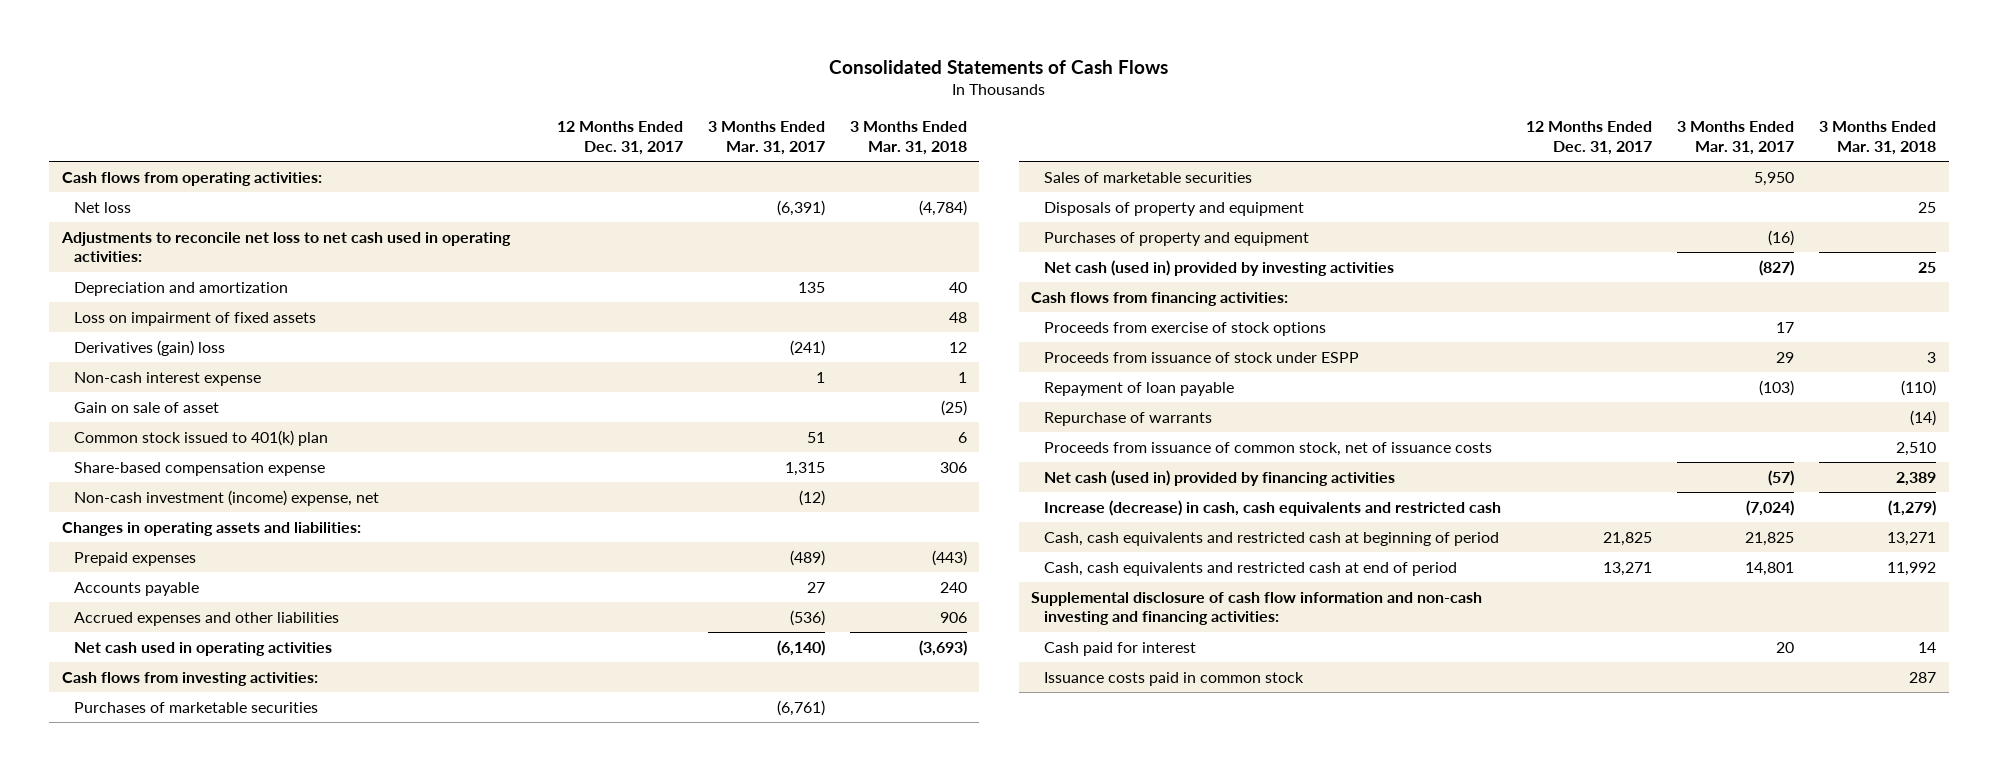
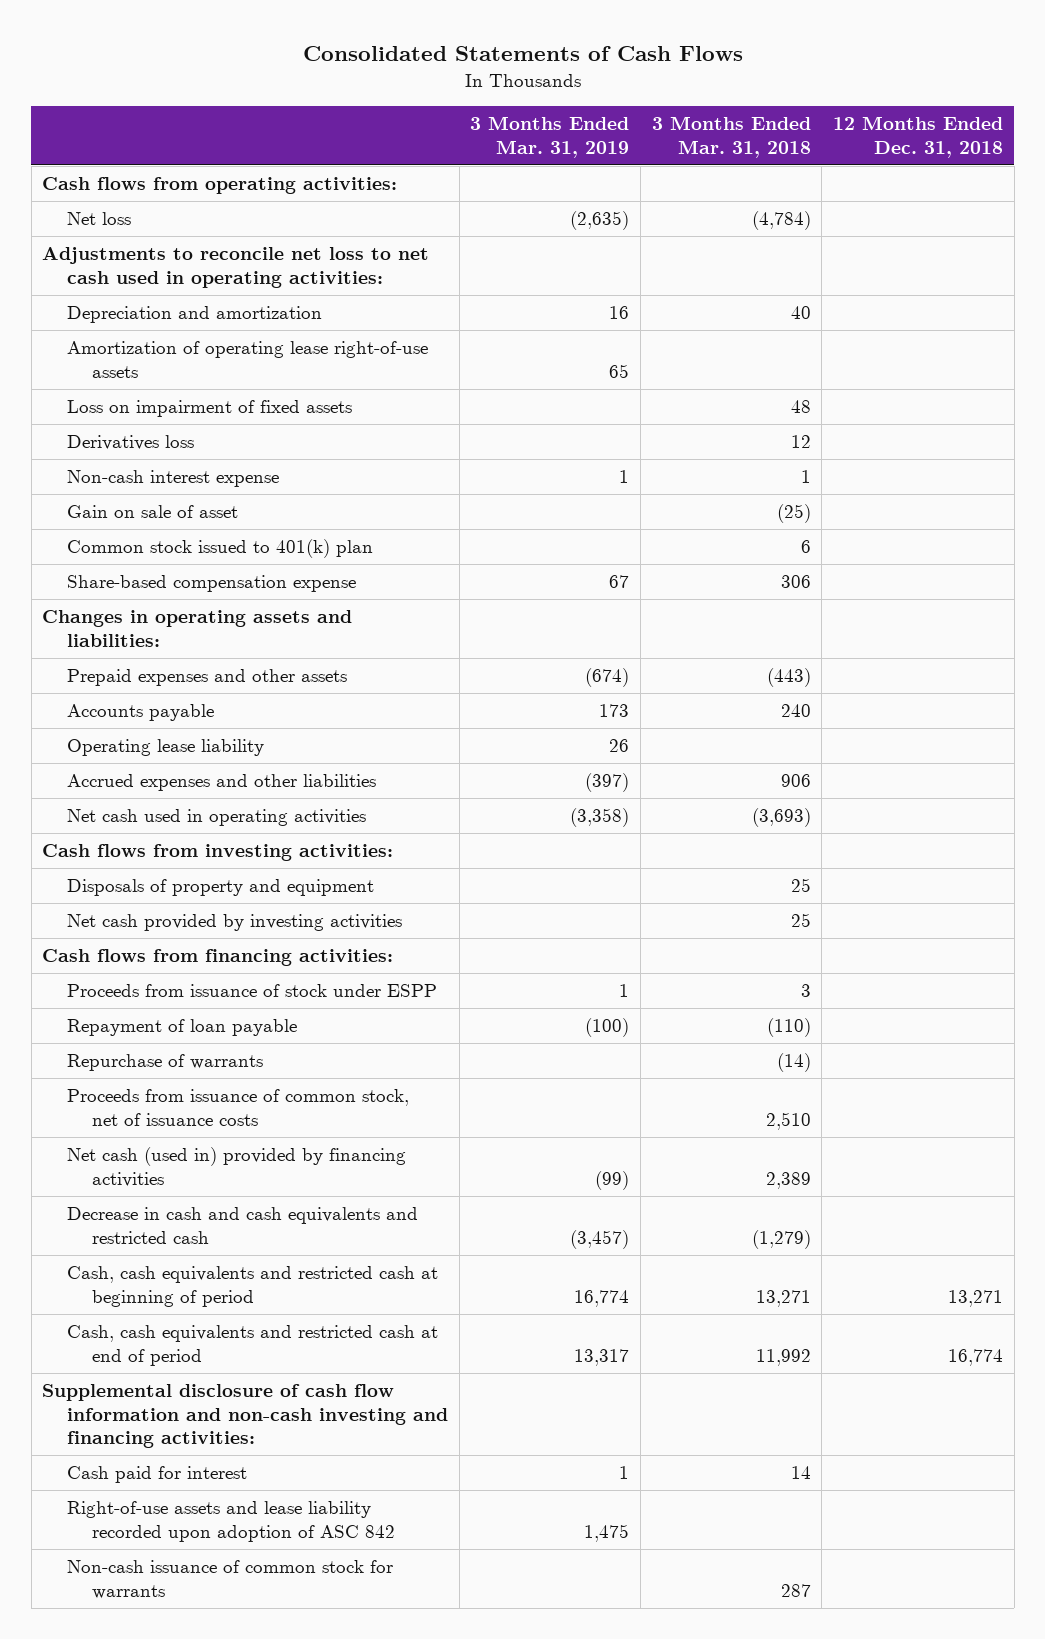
- | 12 Months Ended Dec. 31, 2017 | 3 Months Ended Mar. 31, 2017 | 3 Months Ended Mar. 31, 2018
+ | 3 Months Ended Mar. 31, 2019 | 3 Months Ended Mar. 31, 2018 | 12 Months Ended Dec. 31, 2018
+ Amortization of operating lease right-of-use assets | 65 | |
- Derivatives (gain) loss | | (241) | 12
+ Derivatives loss | | 12 |
- Non-cash investment (income) expense, net | | (12) |
- Prepaid expenses | | (489) | (443)
+ Prepaid expenses and other assets | (674) | (443) |
+ Operating lease liability | 26 | |
- Purchases of marketable securities | | (6,761) |
- Sales of marketable securities | | 5,950 |
- Purchases of property and equipment | | (16) |
- Net cash (used in) provided by investing activities | | (827) | 25
+ Net cash provided by investing activities | | 25 |
- Proceeds from exercise of stock options | | 17 |
- Increase (decrease) in cash, cash equivalents and restricted cash | | (7,024) | (1,279)
+ Decrease in cash and cash equivalents and restricted cash | (3,457) | (1,279) |
- Issuance costs paid in common stock | | | 287
+ Right-of-use assets and lease liability recorded upon adoption of ASC 842 | 1,475 | |
+ Non-cash issuance of common stock for warrants | | 287 |

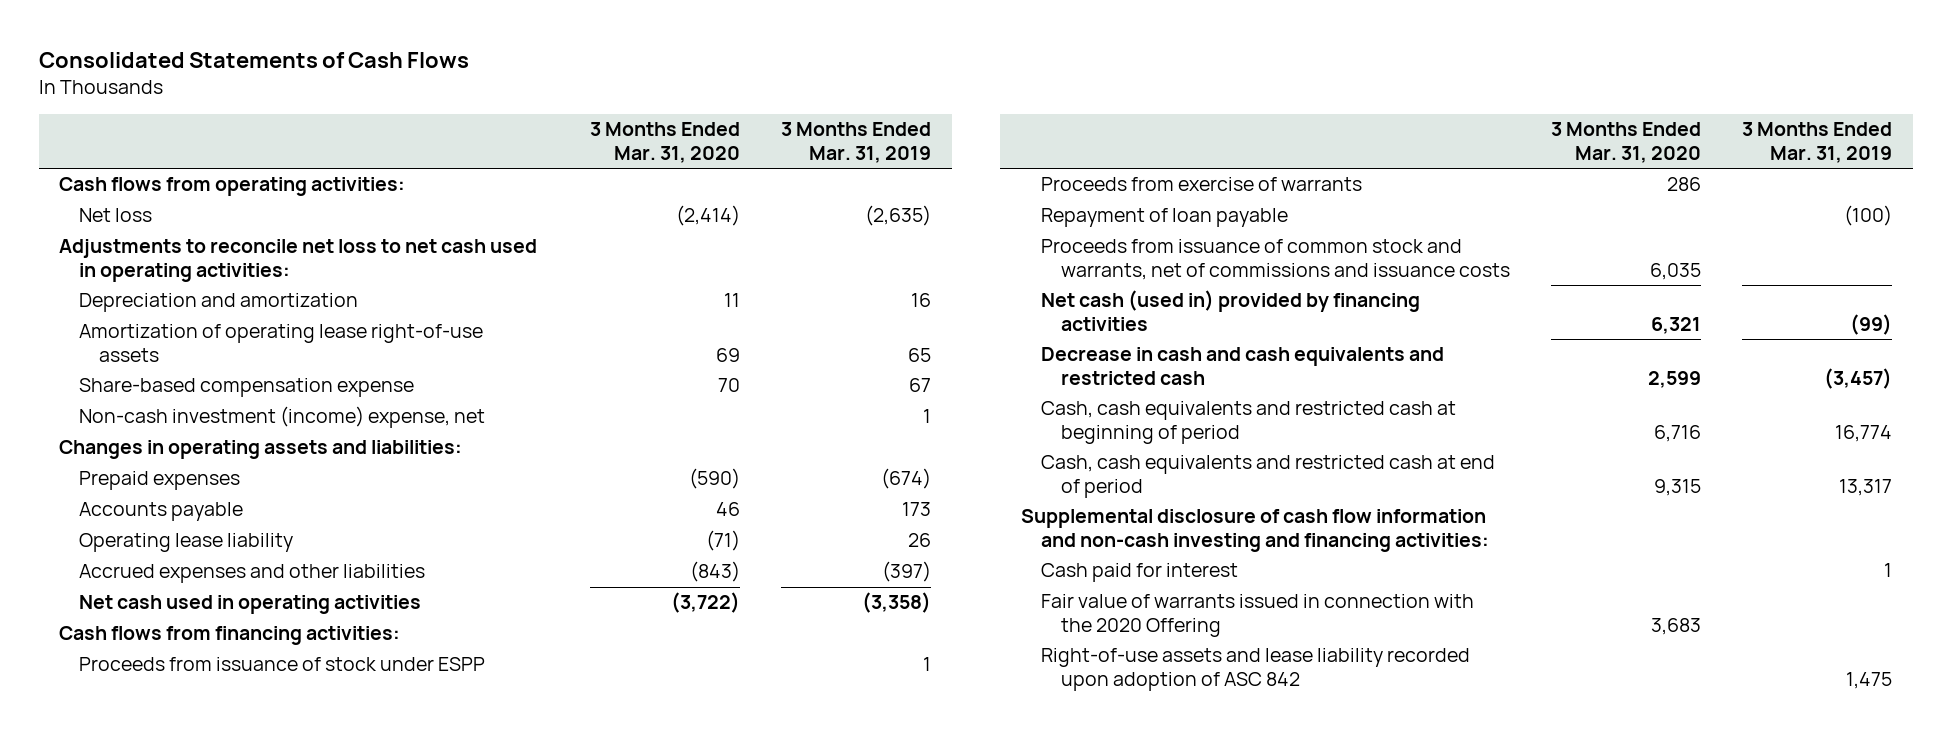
- | 3 Months Ended Mar. 31, 2019 | 3 Months Ended Mar. 31, 2018 | 12 Months Ended Dec. 31, 2018
+ | 3 Months Ended Mar. 31, 2020 | 3 Months Ended Mar. 31, 2019
- Loss on impairment of fixed assets | | 48 |
- Derivatives loss | | 12 |
- Non-cash interest expense | 1 | 1 |
- Gain on sale of asset | | (25) |
- Common stock issued to 401(k) plan | | 6 |
+ Non-cash investment (income) expense, net | | 1
- Prepaid expenses and other assets | (674) | (443) |
+ Prepaid expenses | (590) | (674)
- Cash flows from investing activities:
- Disposals of property and equipment | | 25 |
- Net cash provided by investing activities | | 25 |
+ Proceeds from exercise of warrants | 286 |
- Repurchase of warrants | | (14) |
- Proceeds from issuance of common stock, net of issuance costs | | 2,510 |
+ Proceeds from issuance of common stock and warrants, net of commissions and issuance costs | 6,035 |
+ Fair value of warrants issued in connection with the 2020 Offering | 3,683 |
- Non-cash issuance of common stock for warrants | | 287 |

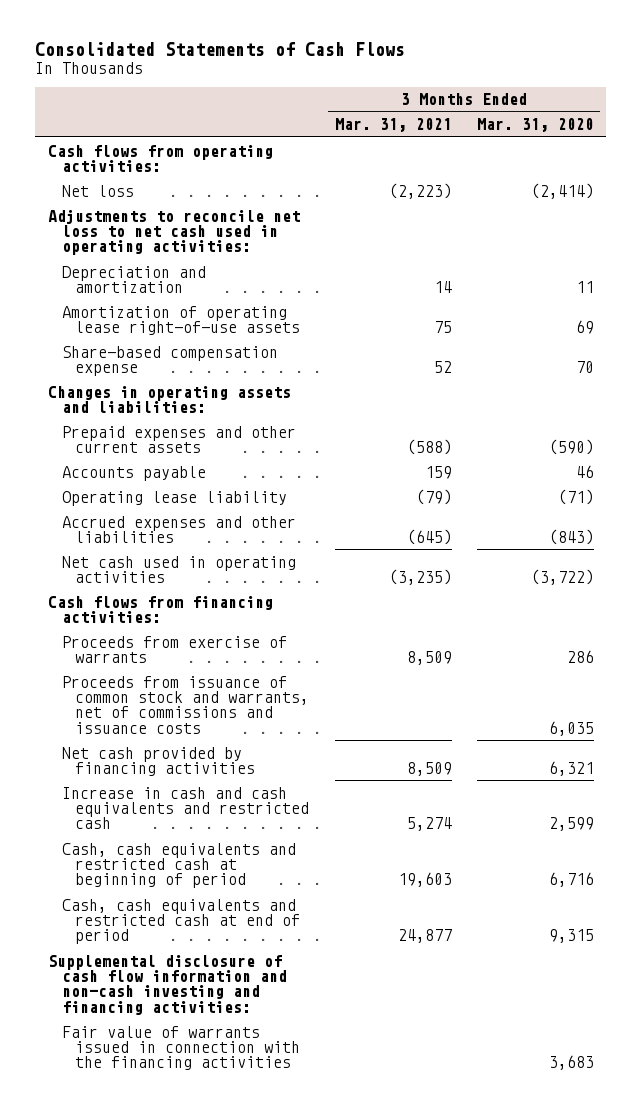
- | 3 Months Ended Mar. 31, 2020 | 3 Months Ended Mar. 31, 2019
+ | 3 Months Ended Mar. 31, 2021 | 3 Months Ended Mar. 31, 2020
- Non-cash investment (income) expense, net | | 1
- Prepaid expenses | (590) | (674)
+ Prepaid expenses and other current assets | (588) | (590)
- Proceeds from issuance of stock under ESPP | | 1
- Repayment of loan payable | | (100)
- Net cash (used in) provided by financing activities | 6,321 | (99)
- Decrease in cash and cash equivalents and restricted cash | 2,599 | (3,457)
+ Net cash provided by financing activities | 8,509 | 6,321
+ Increase in cash and cash equivalents and restricted cash | 5,274 | 2,599
- Cash paid for interest | | 1
- Fair value of warrants issued in connection with the 2020 Offering | 3,683 |
- Right-of-use assets and lease liability recorded upon adoption of ASC 842 | | 1,475
+ Fair value of warrants issued in connection with the financing activities | | 3,683

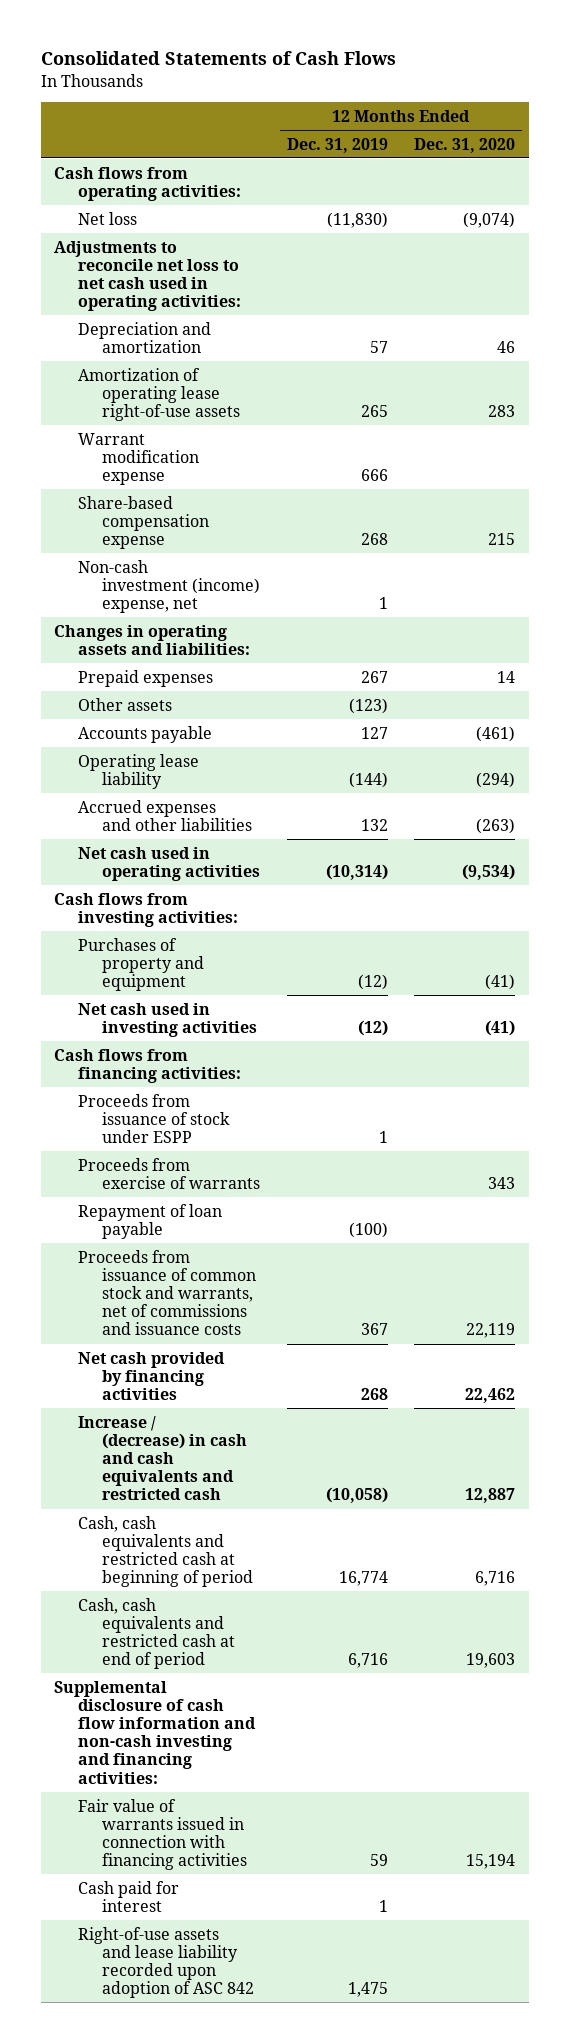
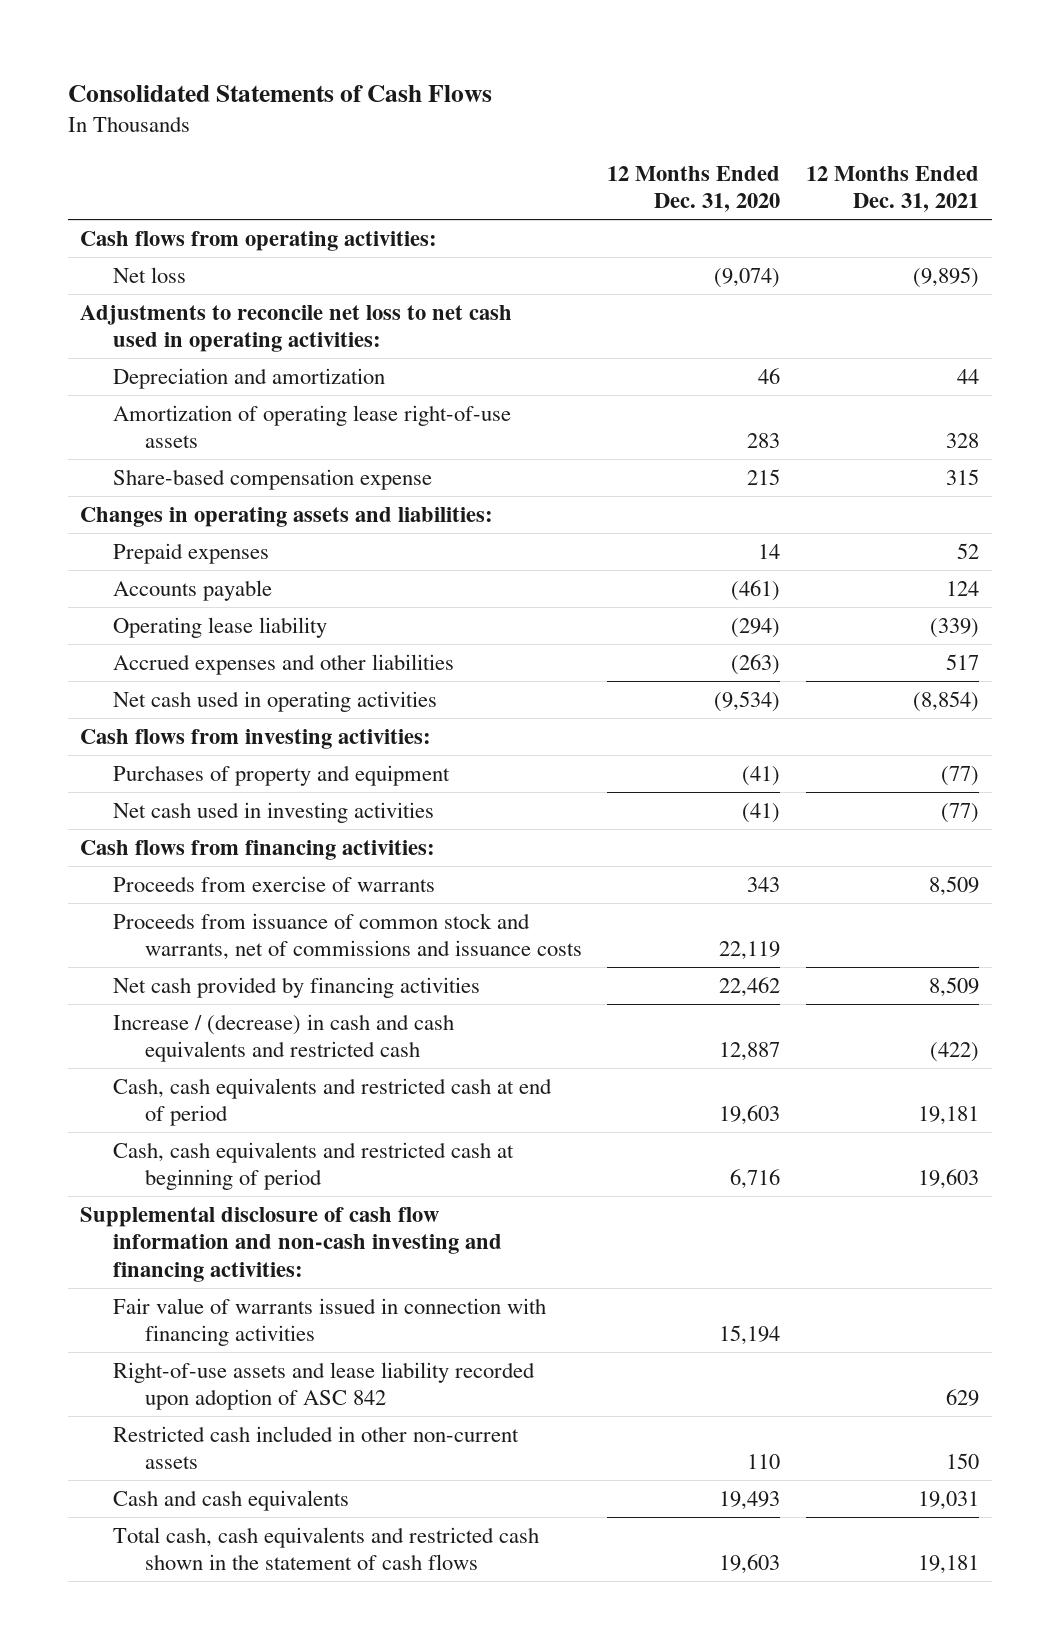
- | 12 Months Ended Dec. 31, 2019 | 12 Months Ended Dec. 31, 2020
+ | 12 Months Ended Dec. 31, 2020 | 12 Months Ended Dec. 31, 2021
- Warrant modification expense | 666 |
- Non-cash investment (income) expense, net | 1 |
- Other assets | (123) |
- Proceeds from issuance of stock under ESPP | 1 |
- Repayment of loan payable | (100) |
moved down: Cash, cash equivalents and restricted cash at beginning of period | 6,716 | 19,603
- Cash paid for interest | 1 |
+ Restricted cash included in other non-current assets | 110 | 150
+ Cash and cash equivalents | 19,493 | 19,031
+ Total cash, cash equivalents and restricted cash shown in the statement of cash flows | 19,603 | 19,181

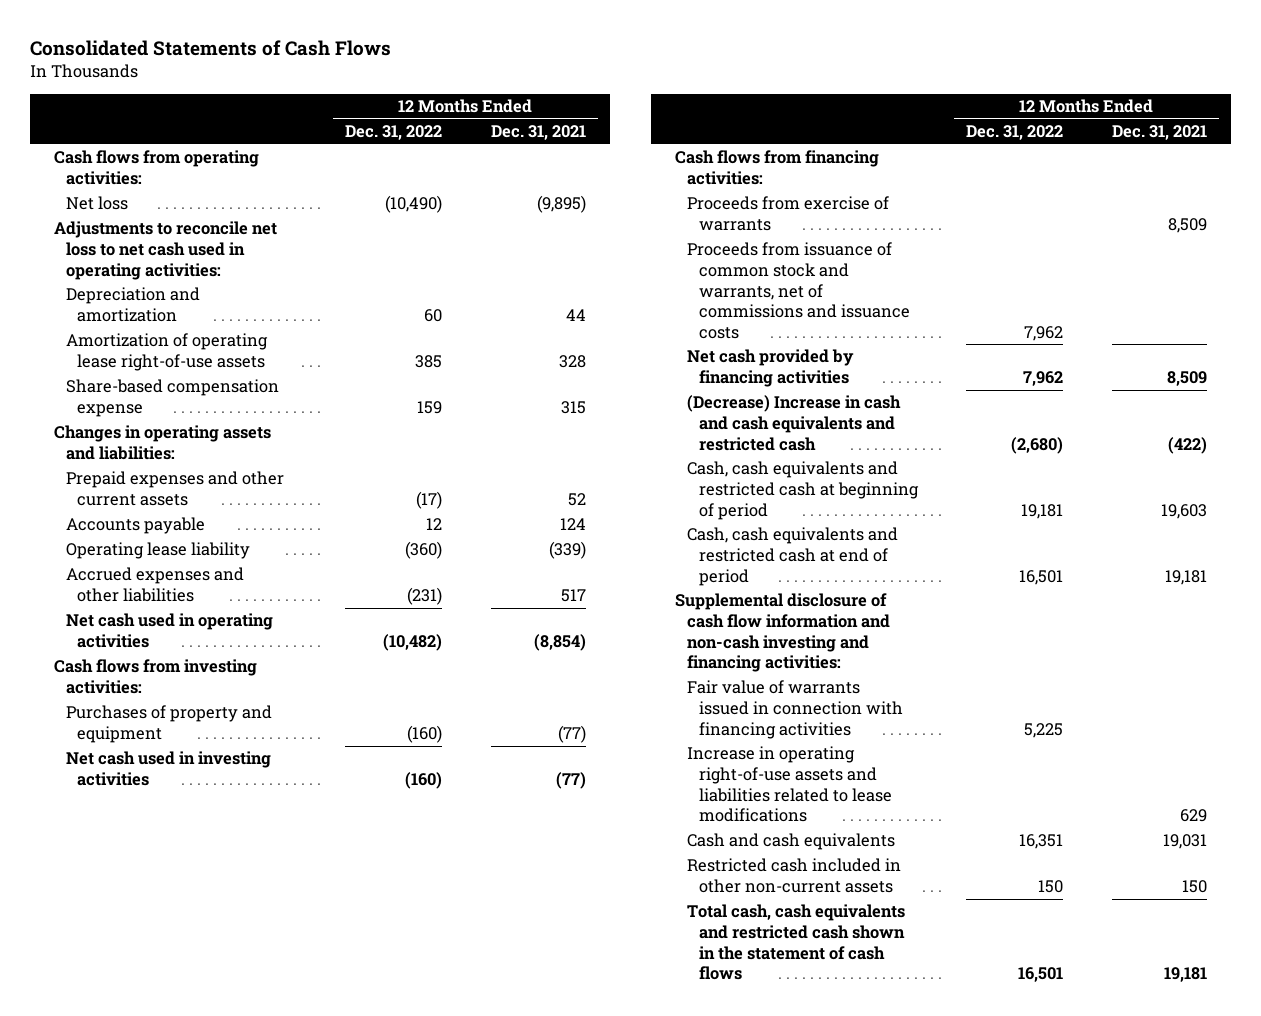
- | 12 Months Ended Dec. 31, 2020 | 12 Months Ended Dec. 31, 2021
+ | 12 Months Ended Dec. 31, 2022 | 12 Months Ended Dec. 31, 2021
- Prepaid expenses | 14 | 52
+ Prepaid expenses and other current assets | (17) | 52
- Increase / (decrease) in cash and cash equivalents and restricted cash | 12,887 | (422)
+ (Decrease) Increase in cash and cash equivalents and restricted cash | (2,680) | (422)
moved down: Cash, cash equivalents and restricted cash at end of period | 16,501 | 19,181
- Right-of-use assets and lease liability recorded upon adoption of ASC 842 | | 629
+ Increase in operating right-of-use assets and liabilities related to lease modifications | | 629
moved down: Restricted cash included in other non-current assets | 150 | 150

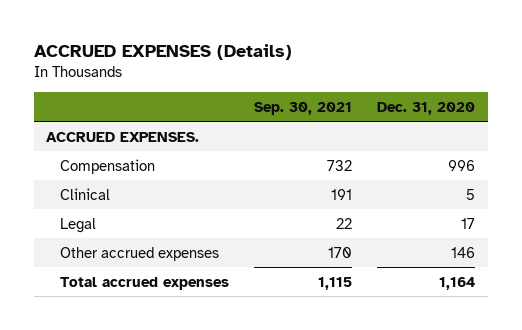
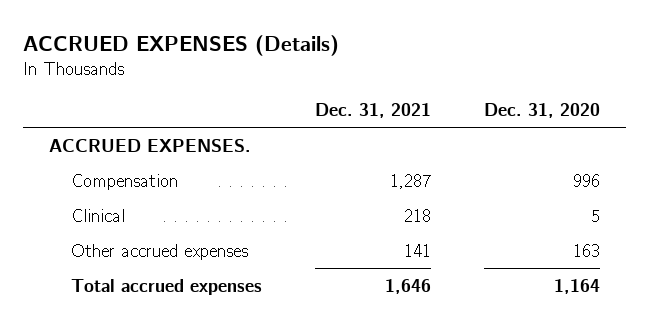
- | Sep. 30, 2021 | Dec. 31, 2020
+ | Dec. 31, 2021 | Dec. 31, 2020
- Legal | 22 | 17
- Other accrued expenses | 170 | 146
+ Other accrued expenses | 141 | 163

